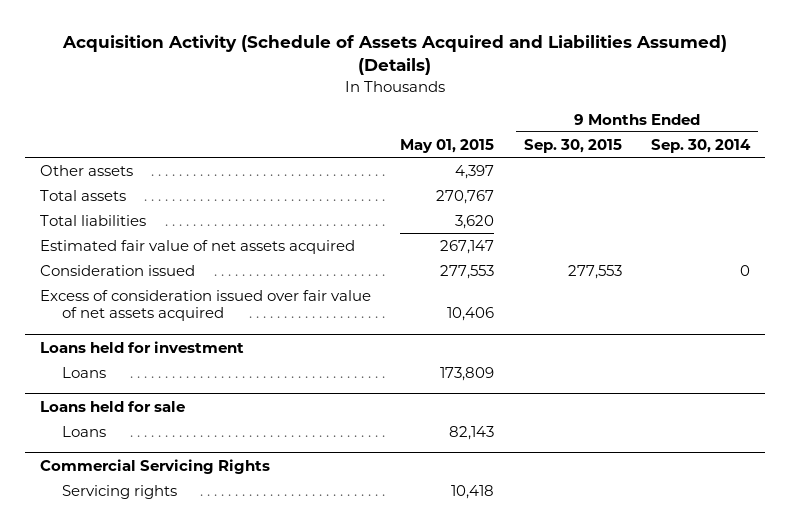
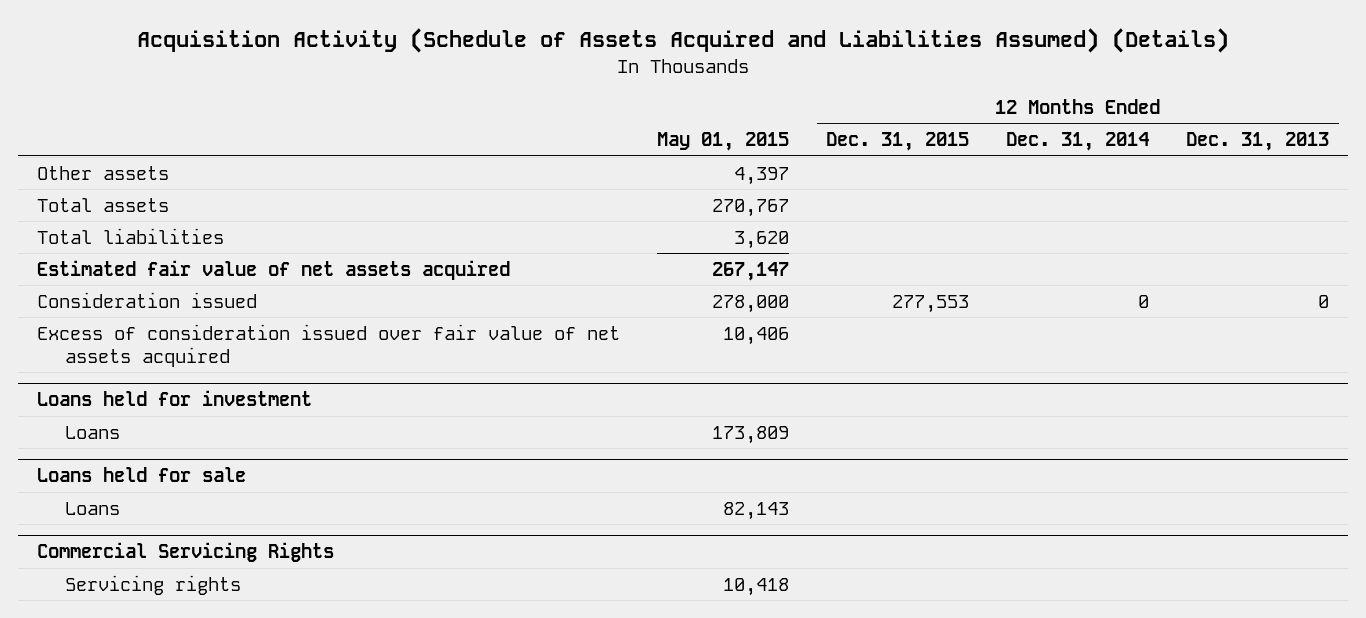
- | May 01, 2015 | 9 Months Ended Sep. 30, 2015 | 9 Months Ended Sep. 30, 2014
+ | May 01, 2015 | 12 Months Ended Dec. 31, 2015 | 12 Months Ended Dec. 31, 2014 | 12 Months Ended Dec. 31, 2013
- Consideration issued | 277,553 | 277,553 | 0
+ Consideration issued | 278,000 | 277,553 | 0 | 0

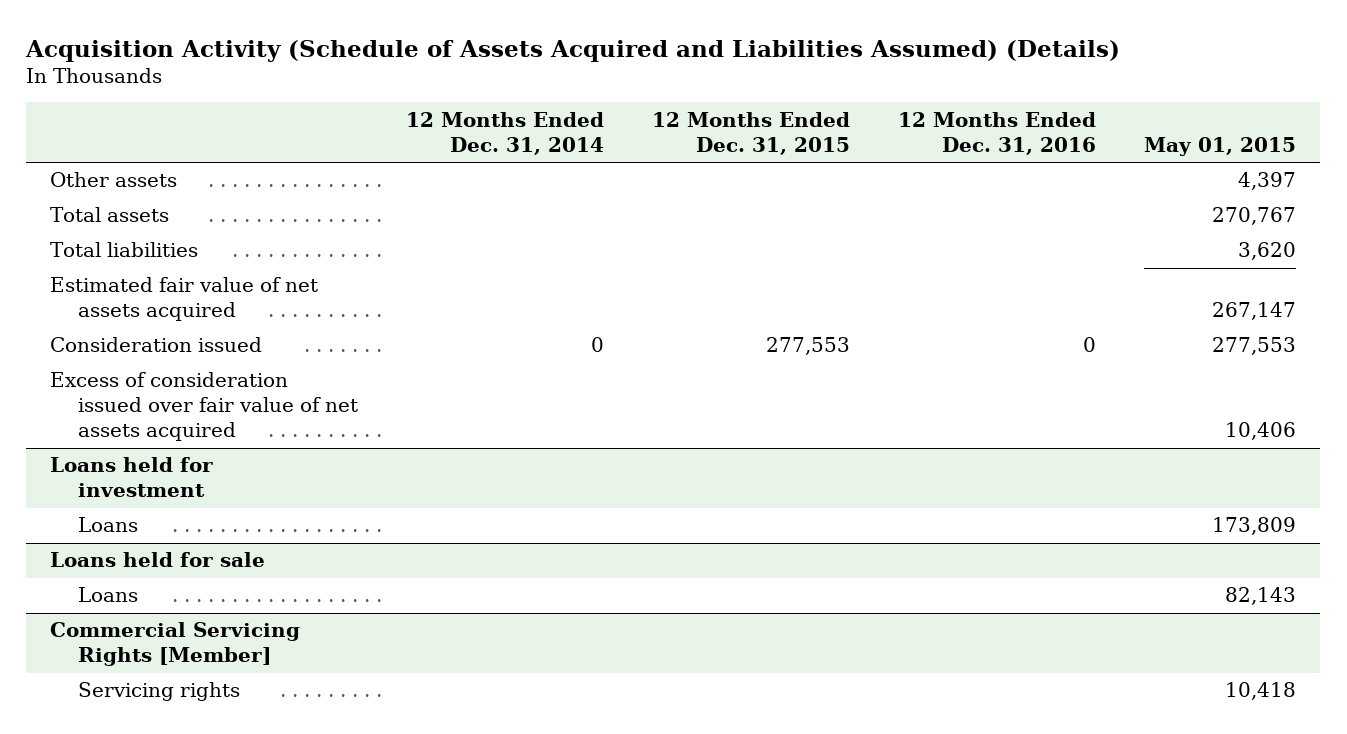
- | May 01, 2015 | 12 Months Ended Dec. 31, 2015 | 12 Months Ended Dec. 31, 2014 | 12 Months Ended Dec. 31, 2013
+ | 12 Months Ended Dec. 31, 2014 | 12 Months Ended Dec. 31, 2015 | 12 Months Ended Dec. 31, 2016 | May 01, 2015
- Consideration issued | 278,000 | 277,553 | 0 | 0
+ Consideration issued | 0 | 277,553 | 0 | 277,553
- Commercial Servicing Rights
+ Commercial Servicing Rights [Member]

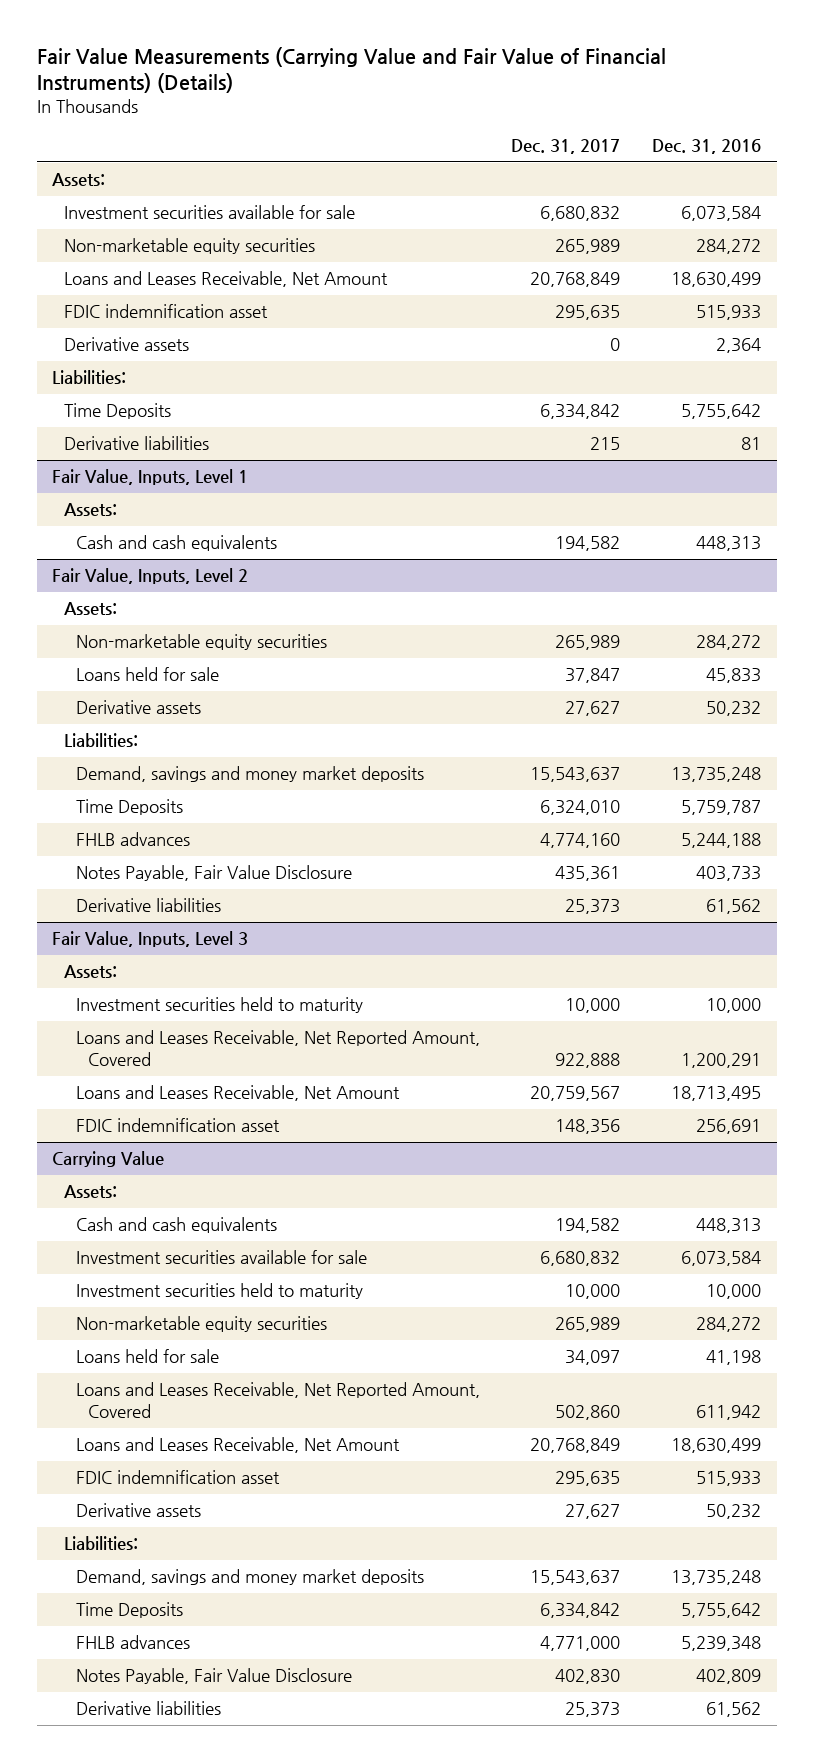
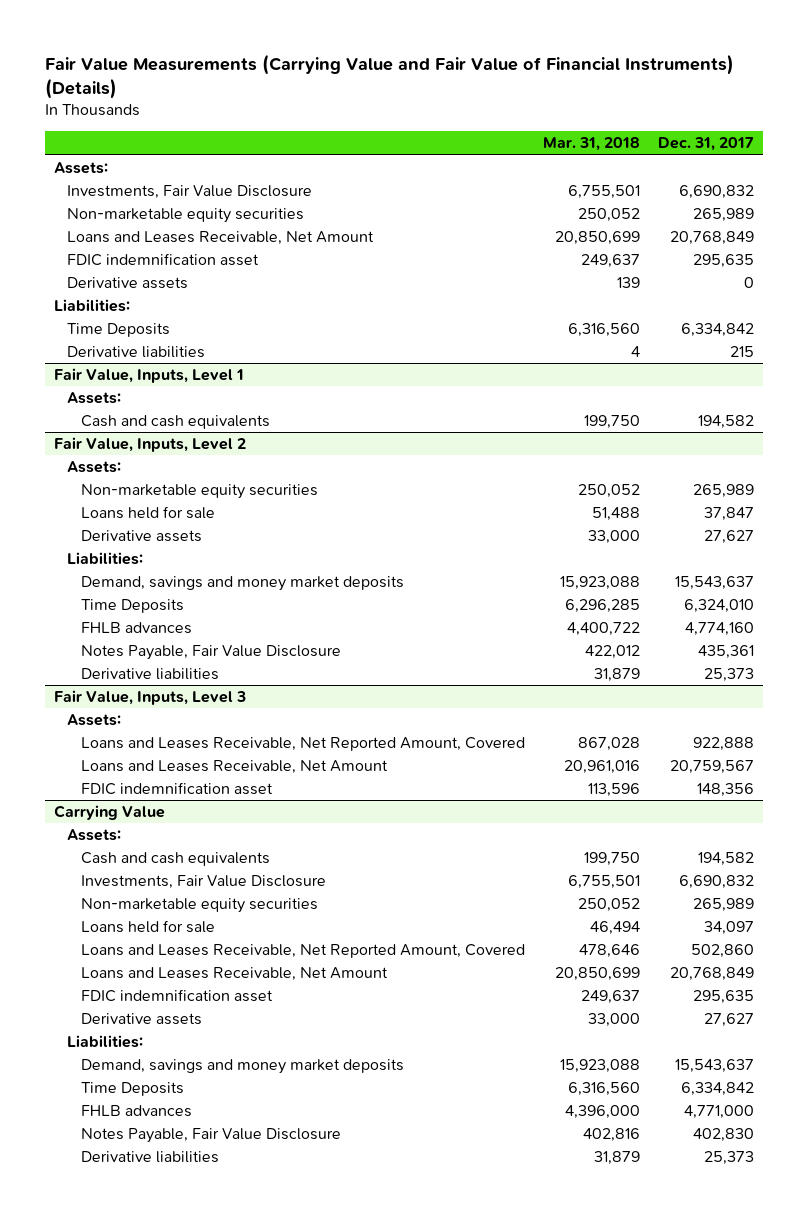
- | Dec. 31, 2017 | Dec. 31, 2016
+ | Mar. 31, 2018 | Dec. 31, 2017
- Investment securities available for sale | 6,680,832 | 6,073,584
+ Investments, Fair Value Disclosure | 6,755,501 | 6,690,832
@ Fair Value, Inputs, Level 3
- Investment securities held to maturity | 10,000 | 10,000
@ Carrying Value
- Investment securities available for sale | 6,680,832 | 6,073,584
- Investment securities held to maturity | 10,000 | 10,000
+ Investments, Fair Value Disclosure | 6,755,501 | 6,690,832

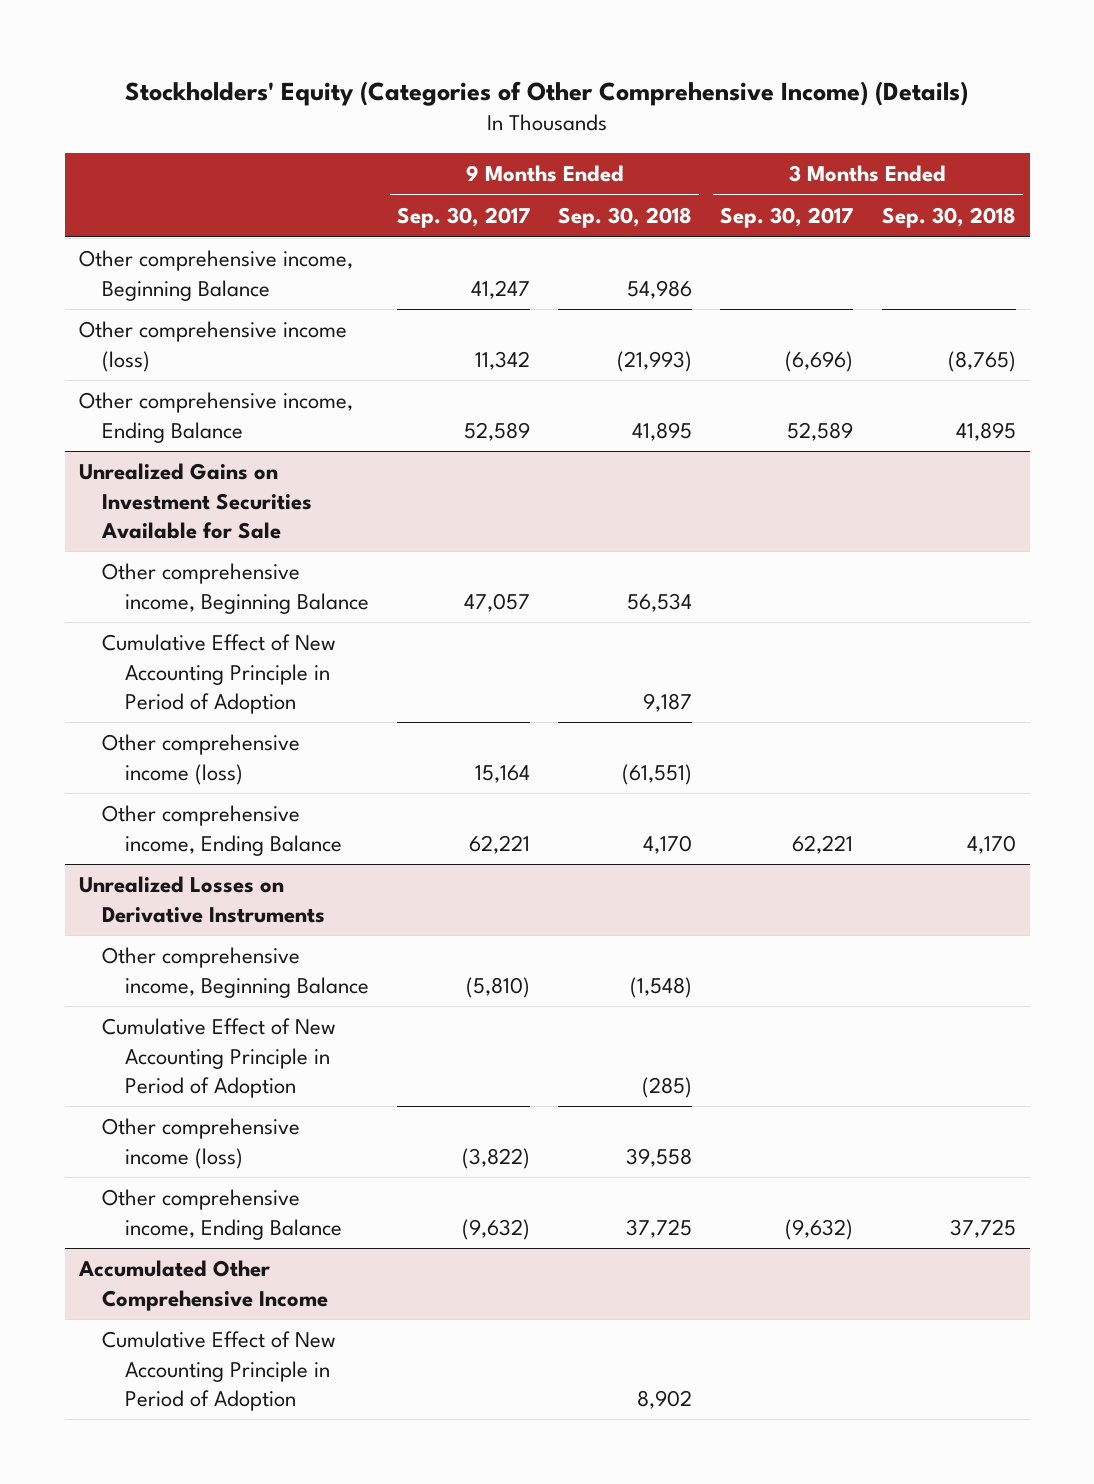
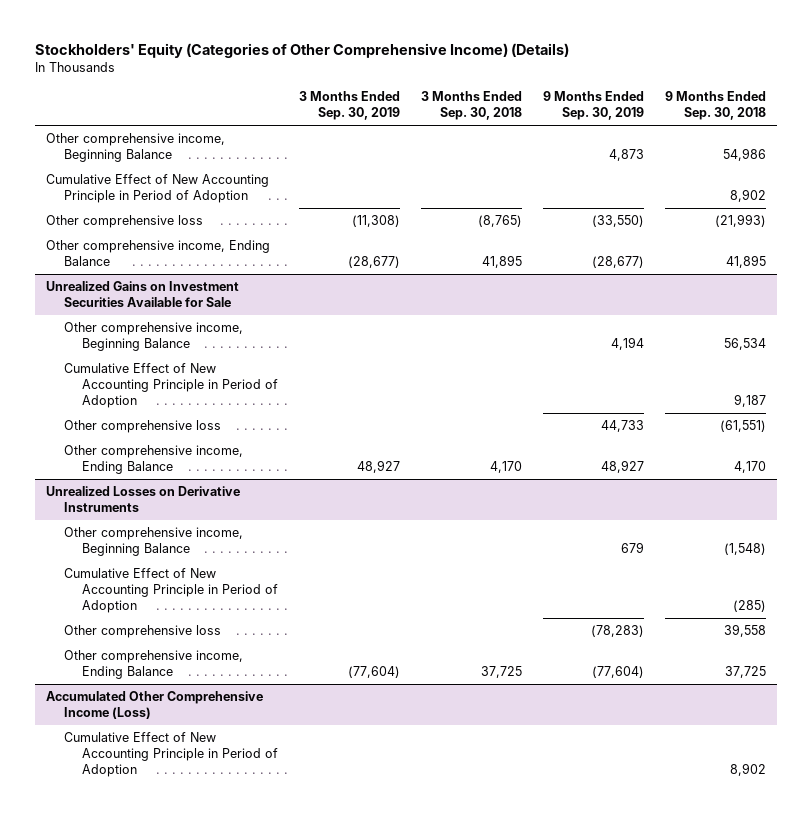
- | 9 Months Ended Sep. 30, 2017 | 9 Months Ended Sep. 30, 2018 | 3 Months Ended Sep. 30, 2017 | 3 Months Ended Sep. 30, 2018
+ | 3 Months Ended Sep. 30, 2019 | 3 Months Ended Sep. 30, 2018 | 9 Months Ended Sep. 30, 2019 | 9 Months Ended Sep. 30, 2018
- Other comprehensive income (loss) | 11,342 | (21,993) | (6,696) | (8,765)
+ Cumulative Effect of New Accounting Principle in Period of Adoption | | | | 8,902
+ Other comprehensive loss | (11,308) | (8,765) | (33,550) | (21,993)
@ Unrealized Gains on Investment Securities Available for Sale
- Other comprehensive income (loss) | 15,164 | (61,551) | |
+ Other comprehensive loss | | | 44,733 | (61,551)
@ Unrealized Losses on Derivative Instruments
- Other comprehensive income (loss) | (3,822) | 39,558 | |
+ Other comprehensive loss | | | (78,283) | 39,558
- Accumulated Other Comprehensive Income
+ Accumulated Other Comprehensive Income (Loss)

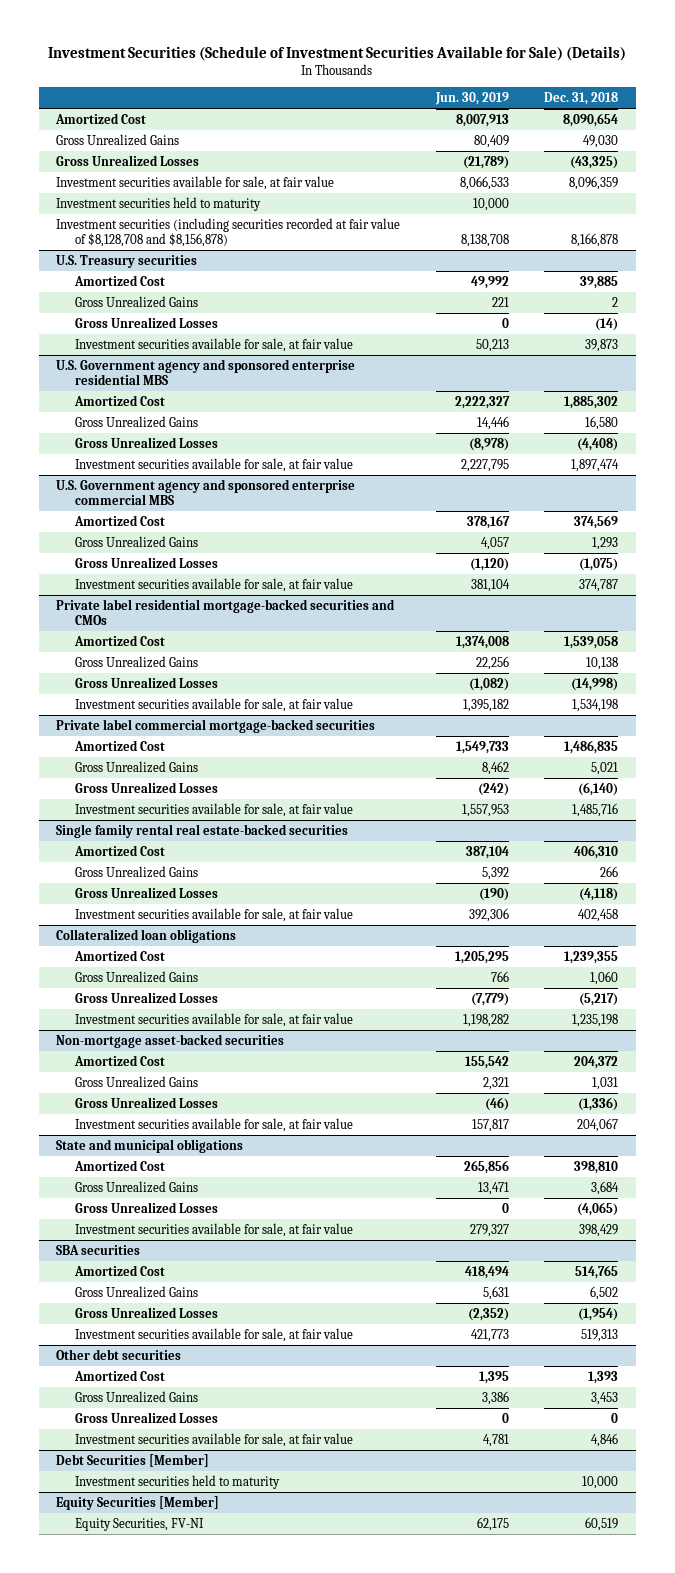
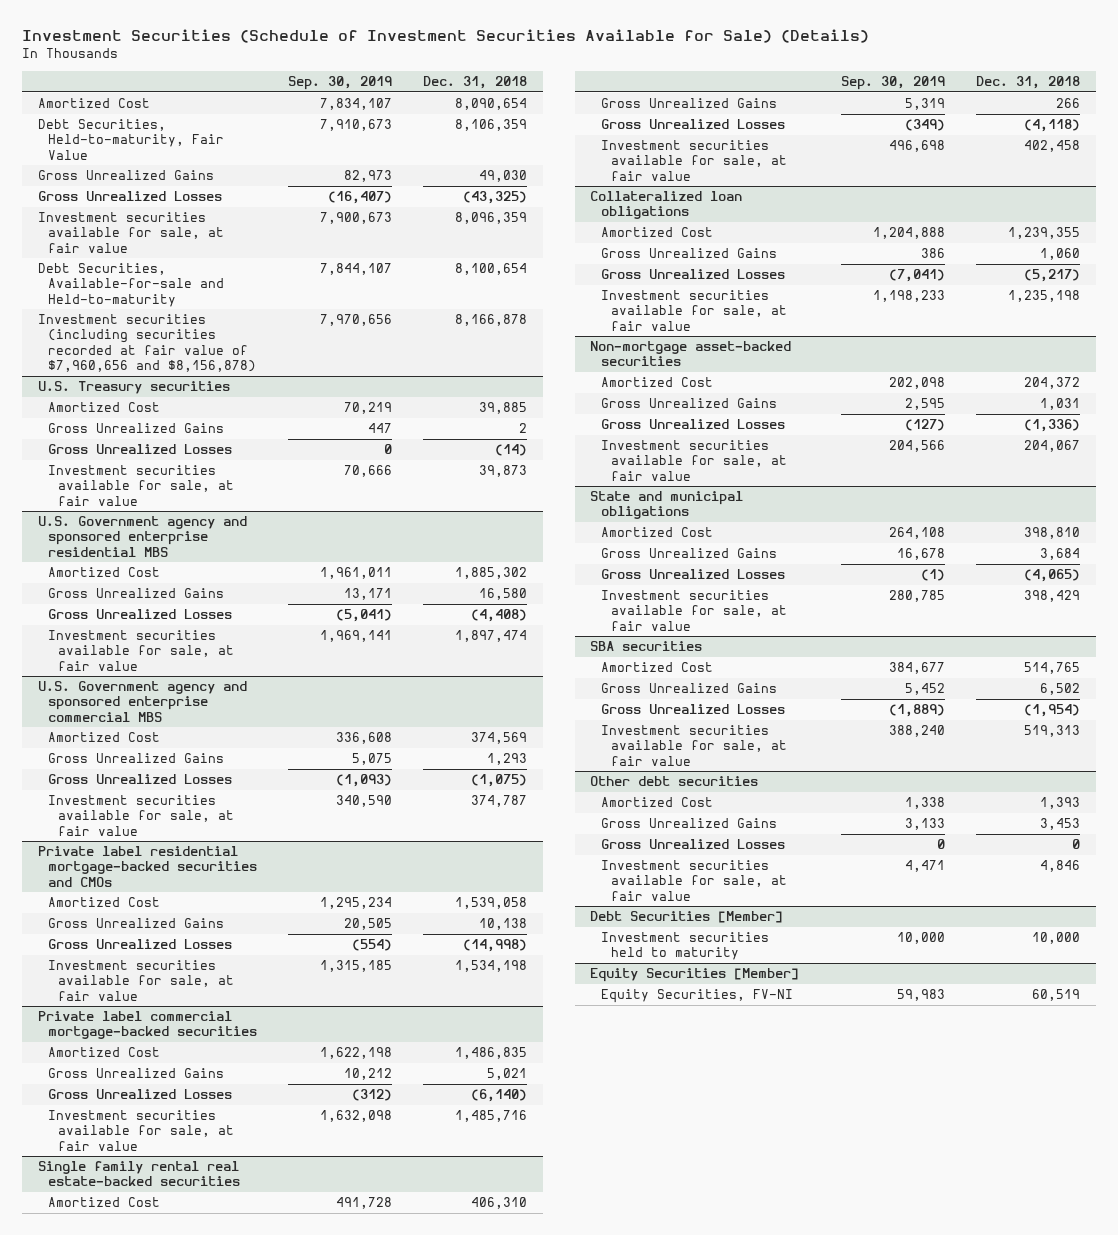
- | Jun. 30, 2019 | Dec. 31, 2018
+ | Sep. 30, 2019 | Dec. 31, 2018
+ Debt Securities, Held-to-maturity, Fair Value | 7,910,673 | 8,106,359
- Investment securities held to maturity | 10,000 |
- Investment securities (including securities recorded at fair value of $8,128,708 and $8,156,878) | 8,138,708 | 8,166,878
+ Debt Securities, Available-for-sale and Held-to-maturity | 7,844,107 | 8,100,654
+ Investment securities (including securities recorded at fair value of $7,960,656 and $8,156,878) | 7,970,656 | 8,166,878

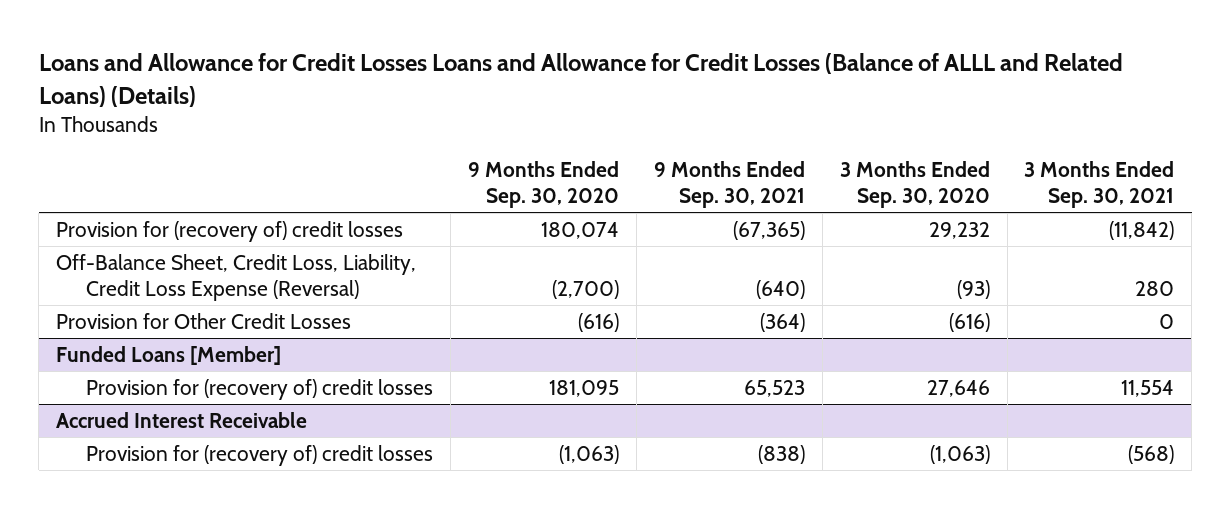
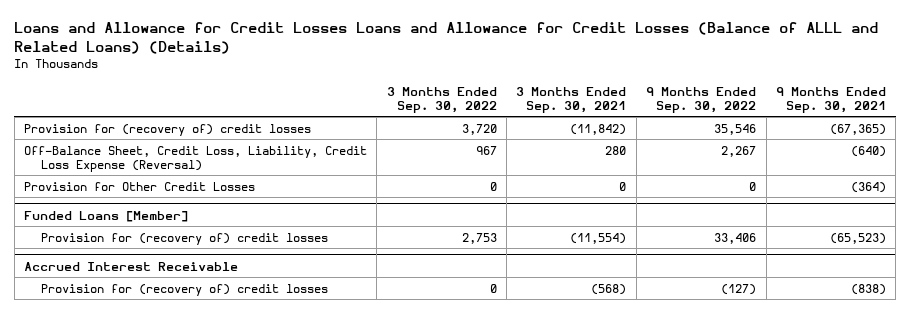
- | 9 Months Ended Sep. 30, 2020 | 9 Months Ended Sep. 30, 2021 | 3 Months Ended Sep. 30, 2020 | 3 Months Ended Sep. 30, 2021
+ | 3 Months Ended Sep. 30, 2022 | 3 Months Ended Sep. 30, 2021 | 9 Months Ended Sep. 30, 2022 | 9 Months Ended Sep. 30, 2021
@ Funded Loans [Member]
- Provision for (recovery of) credit losses | 181,095 | 65,523 | 27,646 | 11,554
+ Provision for (recovery of) credit losses | 2,753 | (11,554) | 33,406 | (65,523)

